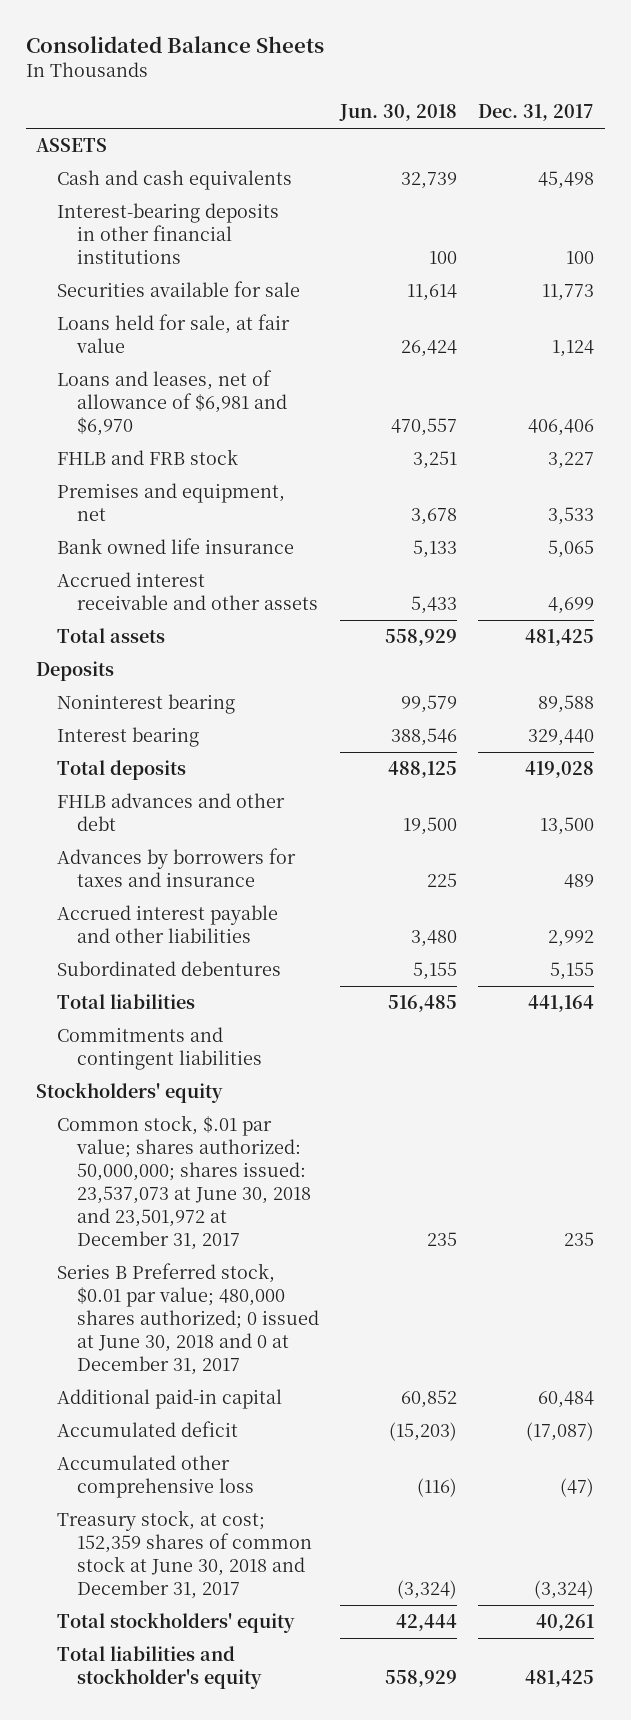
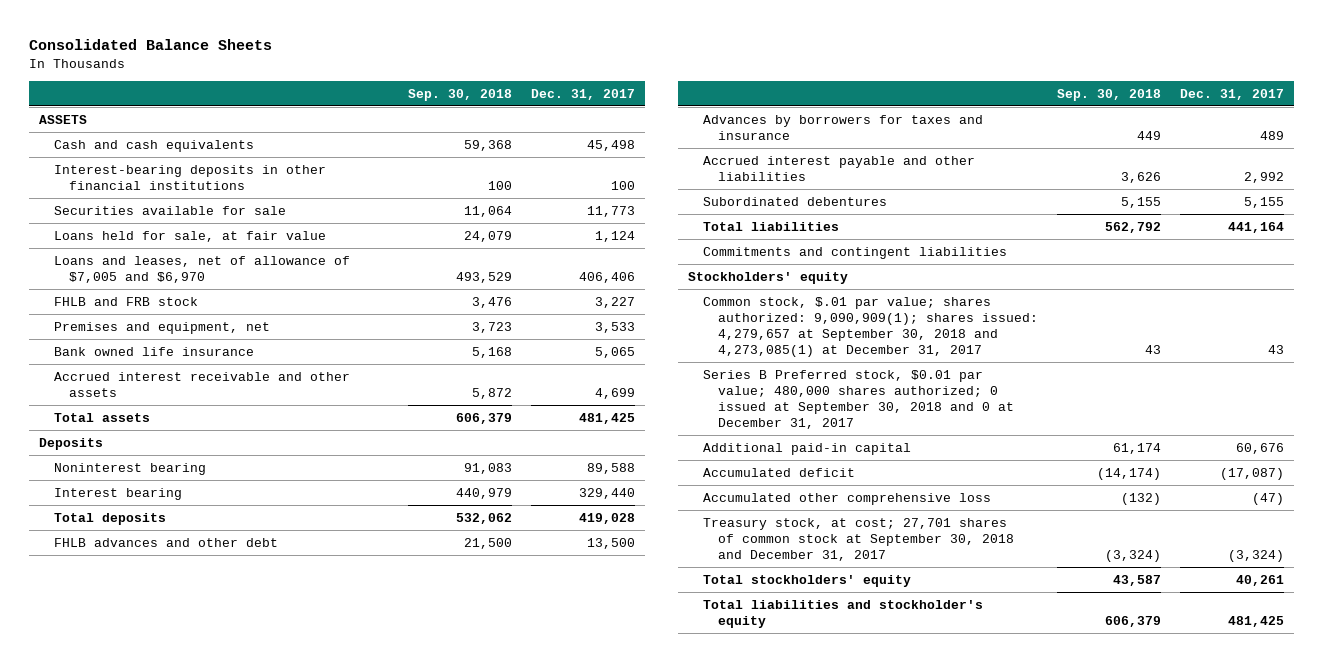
- | Jun. 30, 2018 | Dec. 31, 2017
+ | Sep. 30, 2018 | Dec. 31, 2017
- Loans and leases, net of allowance of $6,981 and $6,970 | 470,557 | 406,406
+ Loans and leases, net of allowance of $7,005 and $6,970 | 493,529 | 406,406
- Common stock, $.01 par value; shares authorized: 50,000,000; shares issued: 23,537,073 at June 30, 2018 and 23,501,972 at December 31, 2017 | 235 | 235
- Series B Preferred stock, $0.01 par value; 480,000 shares authorized; 0 issued at June 30, 2018 and 0 at December 31, 2017
- Additional paid-in capital | 60,852 | 60,484
+ Common stock, $.01 par value; shares authorized: 9,090,909(1); shares issued: 4,279,657 at September 30, 2018 and 4,273,085(1) at December 31, 2017 | 43 | 43
+ Series B Preferred stock, $0.01 par value; 480,000 shares authorized; 0 issued at September 30, 2018 and 0 at December 31, 2017
+ Additional paid-in capital | 61,174 | 60,676
- Treasury stock, at cost; 152,359 shares of common stock at June 30, 2018 and December 31, 2017 | (3,324) | (3,324)
+ Treasury stock, at cost; 27,701 shares of common stock at September 30, 2018 and December 31, 2017 | (3,324) | (3,324)

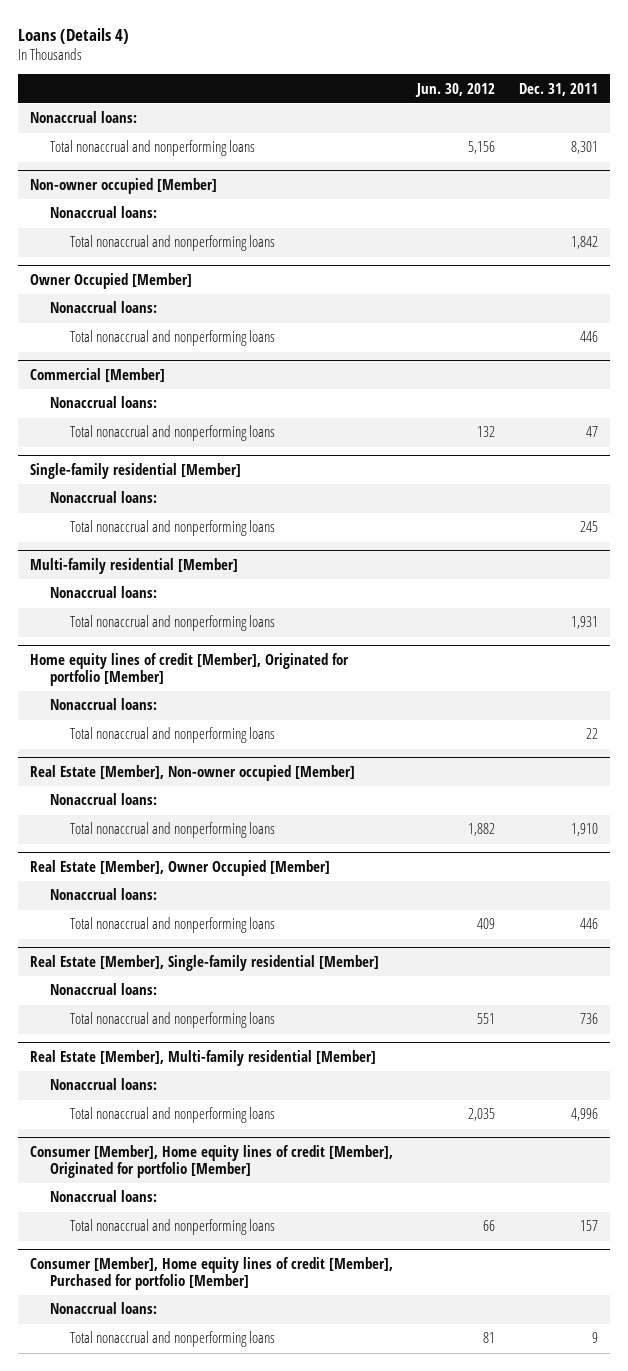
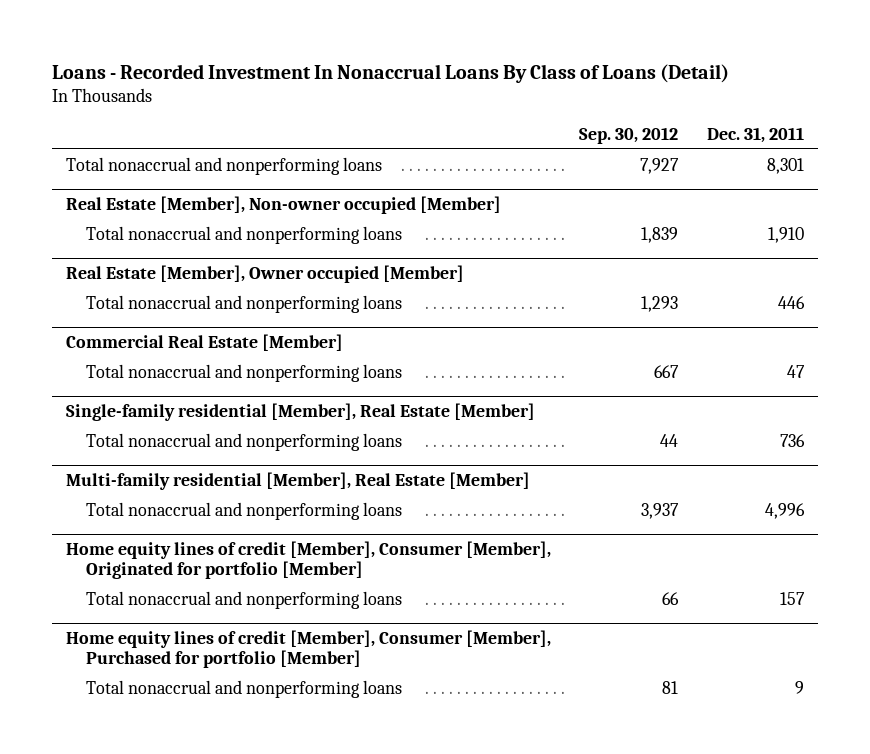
- Loans (Details 4)
+ Loans - Recorded Investment In Nonaccrual Loans By Class of Loans (Detail)
- | Jun. 30, 2012 | Dec. 31, 2011
+ | Sep. 30, 2012 | Dec. 31, 2011
- Nonaccrual loans:
- Non-owner occupied [Member]
- Nonaccrual loans:
- Total nonaccrual and nonperforming loans | | 1,842
- Owner Occupied [Member]
- Nonaccrual loans:
- Total nonaccrual and nonperforming loans | | 446
- Commercial [Member]
- Nonaccrual loans:
- Total nonaccrual and nonperforming loans | 132 | 47
- Single-family residential [Member]
- Nonaccrual loans:
- Total nonaccrual and nonperforming loans | | 245
- Multi-family residential [Member]
- Nonaccrual loans:
- Total nonaccrual and nonperforming loans | | 1,931
- Home equity lines of credit [Member], Originated for portfolio [Member]
- Nonaccrual loans:
- Total nonaccrual and nonperforming loans | | 22
@ Real Estate [Member], Non-owner occupied [Member]
- Nonaccrual loans:
- Real Estate [Member], Owner Occupied [Member]
- Nonaccrual loans:
+ Real Estate [Member], Owner occupied [Member]
- Real Estate [Member], Single-family residential [Member]
- Nonaccrual loans:
+ Commercial Real Estate [Member]
+ Total nonaccrual and nonperforming loans | 667 | 47
+ Single-family residential [Member], Real Estate [Member]
- Real Estate [Member], Multi-family residential [Member]
- Nonaccrual loans:
+ Multi-family residential [Member], Real Estate [Member]
- Consumer [Member], Home equity lines of credit [Member], Originated for portfolio [Member]
- Nonaccrual loans:
+ Home equity lines of credit [Member], Consumer [Member], Originated for portfolio [Member]
- Consumer [Member], Home equity lines of credit [Member], Purchased for portfolio [Member]
- Nonaccrual loans:
+ Home equity lines of credit [Member], Consumer [Member], Purchased for portfolio [Member]

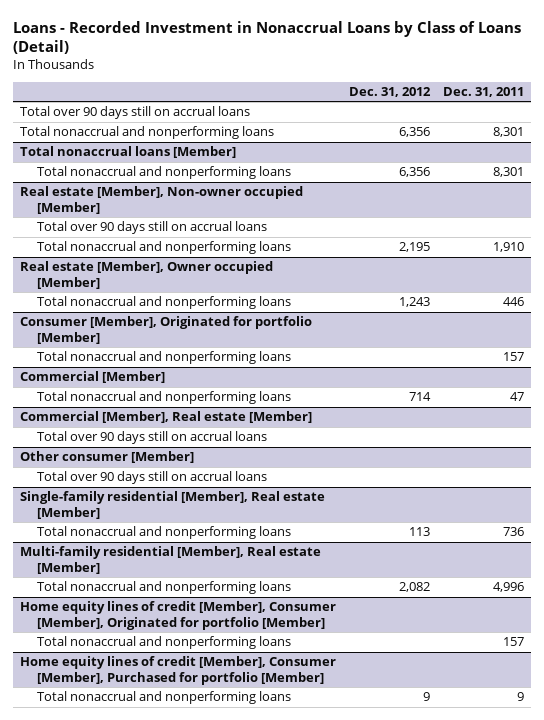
- Loans - Recorded Investment In Nonaccrual Loans By Class of Loans (Detail)
+ Loans - Recorded Investment in Nonaccrual Loans by Class of Loans (Detail)
- | Sep. 30, 2012 | Dec. 31, 2011
+ | Dec. 31, 2012 | Dec. 31, 2011
+ Total over 90 days still on accrual loans
- Real Estate [Member], Non-owner occupied [Member]
+ Total nonaccrual loans [Member]
+ Total nonaccrual and nonperforming loans | 6,356 | 8,301
+ Real estate [Member], Non-owner occupied [Member]
+ Total over 90 days still on accrual loans
- Real Estate [Member], Owner occupied [Member]
+ Real estate [Member], Owner occupied [Member]
- Commercial Real Estate [Member]
+ Consumer [Member], Originated for portfolio [Member]
+ Total nonaccrual and nonperforming loans | | 157
+ Commercial [Member]
- Single-family residential [Member], Real Estate [Member]
+ Commercial [Member], Real estate [Member]
+ Total over 90 days still on accrual loans
+ Other consumer [Member]
+ Total over 90 days still on accrual loans
+ Single-family residential [Member], Real estate [Member]
- Multi-family residential [Member], Real Estate [Member]
+ Multi-family residential [Member], Real estate [Member]

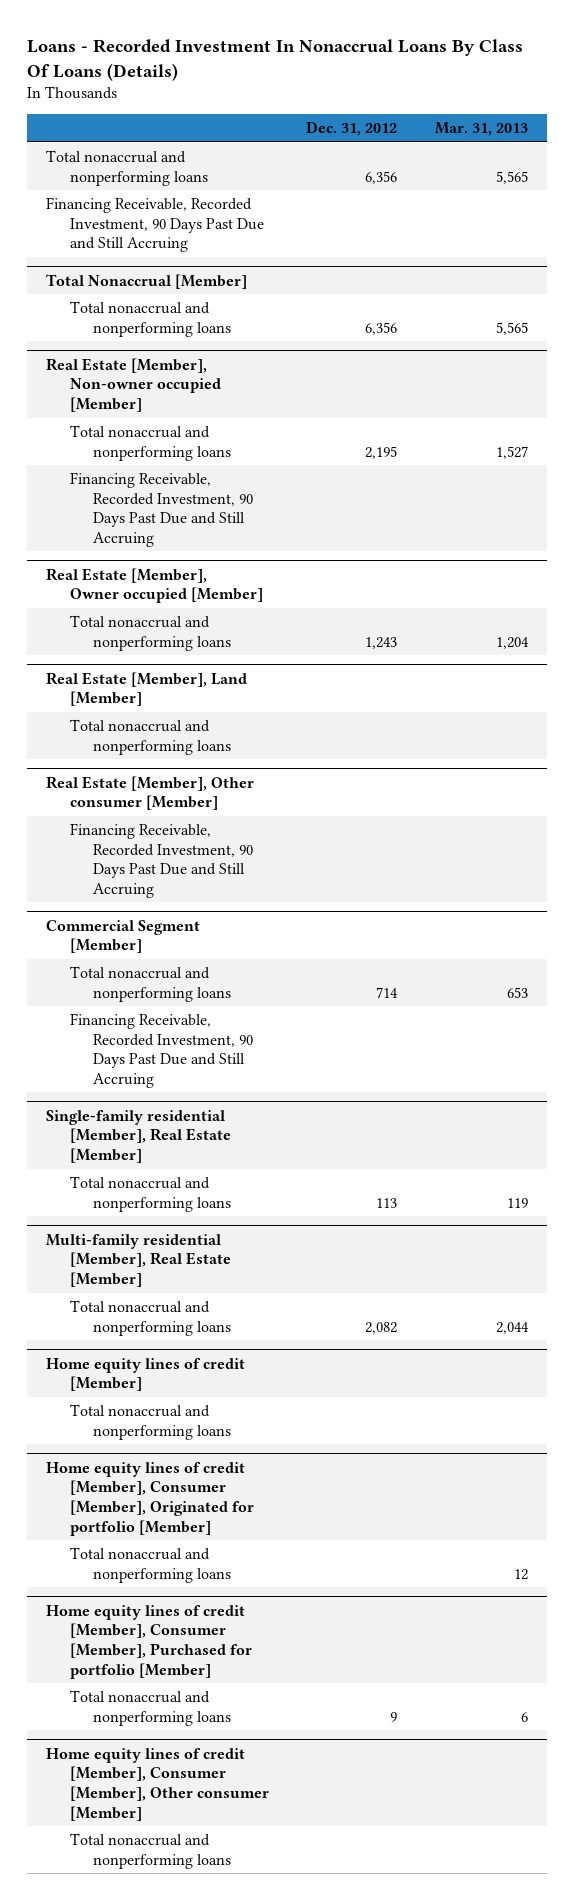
- Loans - Recorded Investment in Nonaccrual Loans by Class of Loans (Detail)
+ Loans - Recorded Investment In Nonaccrual Loans By Class Of Loans (Details)
- | Dec. 31, 2012 | Dec. 31, 2011
+ | Dec. 31, 2012 | Mar. 31, 2013
- Total over 90 days still on accrual loans
- Total nonaccrual loans [Member]
+ Financing Receivable, Recorded Investment, 90 Days Past Due and Still Accruing
+ Total Nonaccrual [Member]
- Real estate [Member], Non-owner occupied [Member]
- Total over 90 days still on accrual loans
+ Real Estate [Member], Non-owner occupied [Member]
- Real estate [Member], Owner occupied [Member]
+ Financing Receivable, Recorded Investment, 90 Days Past Due and Still Accruing
+ Real Estate [Member], Owner occupied [Member]
- Consumer [Member], Originated for portfolio [Member]
+ Real Estate [Member], Land [Member]
- Commercial [Member]
+ Real Estate [Member], Other consumer [Member]
+ Financing Receivable, Recorded Investment, 90 Days Past Due and Still Accruing
+ Commercial Segment [Member]
- Commercial [Member], Real estate [Member]
- Total over 90 days still on accrual loans
- Other consumer [Member]
- Total over 90 days still on accrual loans
- Single-family residential [Member], Real estate [Member]
+ Financing Receivable, Recorded Investment, 90 Days Past Due and Still Accruing
+ Single-family residential [Member], Real Estate [Member]
- Multi-family residential [Member], Real estate [Member]
+ Multi-family residential [Member], Real Estate [Member]
+ Home equity lines of credit [Member]
+ Total nonaccrual and nonperforming loans
+ Home equity lines of credit [Member], Consumer [Member], Other consumer [Member]
+ Total nonaccrual and nonperforming loans

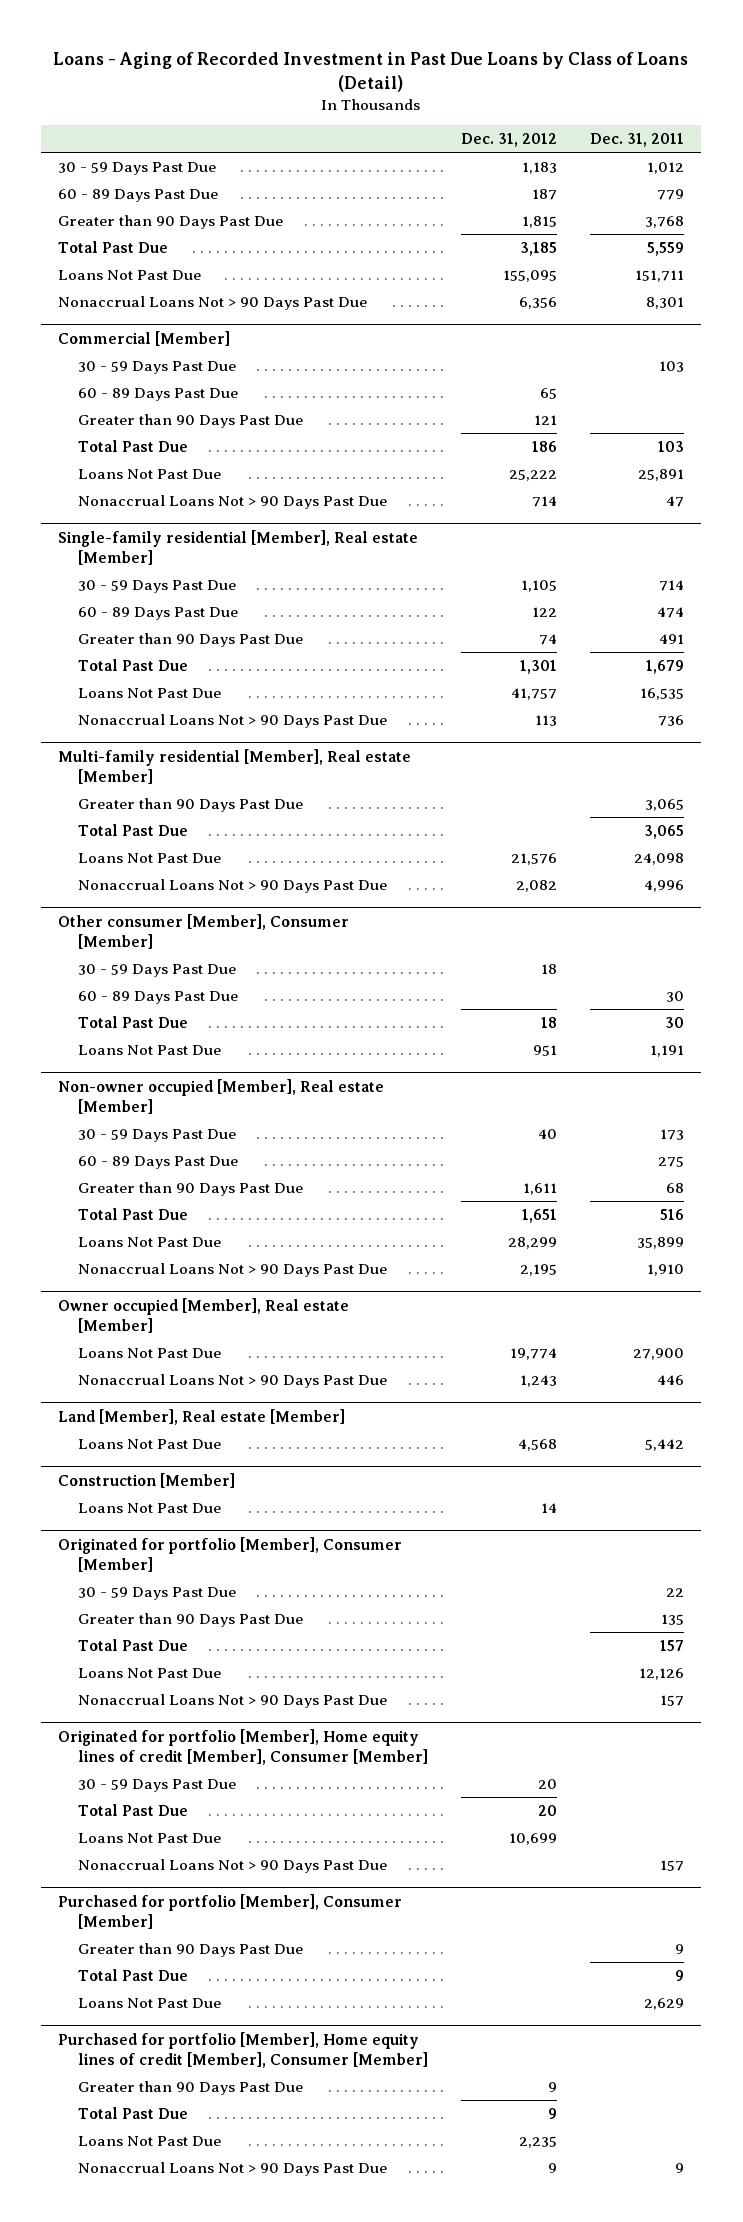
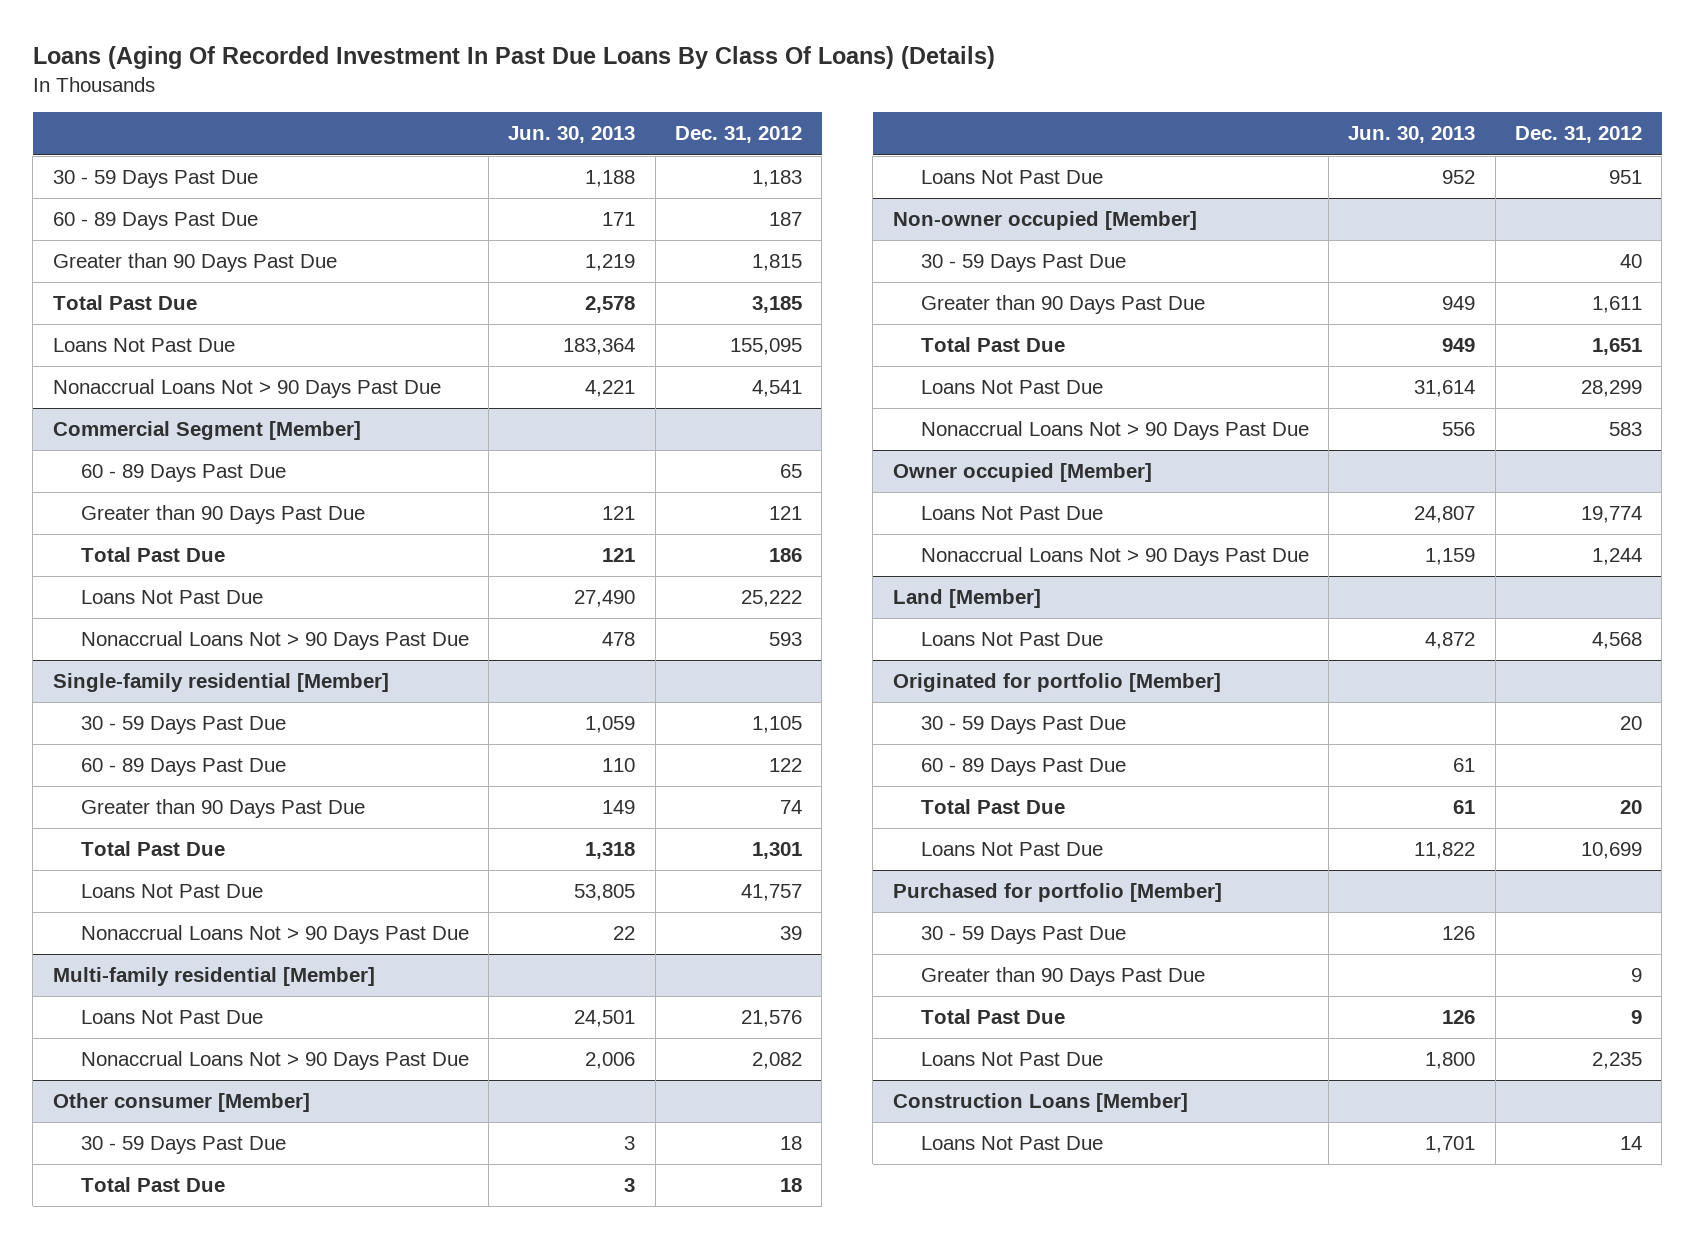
- Loans - Aging of Recorded Investment in Past Due Loans by Class of Loans (Detail)
+ Loans (Aging Of Recorded Investment In Past Due Loans By Class Of Loans) (Details)
- | Dec. 31, 2012 | Dec. 31, 2011
+ | Jun. 30, 2013 | Dec. 31, 2012
- Nonaccrual Loans Not > 90 Days Past Due | 6,356 | 8,301
- Commercial [Member]
- 30 - 59 Days Past Due | | 103
+ Nonaccrual Loans Not > 90 Days Past Due | 4,221 | 4,541
+ Commercial Segment [Member]
- Nonaccrual Loans Not > 90 Days Past Due | 714 | 47
- Single-family residential [Member], Real estate [Member]
+ Nonaccrual Loans Not > 90 Days Past Due | 478 | 593
+ Single-family residential [Member]
- Nonaccrual Loans Not > 90 Days Past Due | 113 | 736
- Multi-family residential [Member], Real estate [Member]
- Greater than 90 Days Past Due | | 3,065
- Total Past Due | | 3,065
+ Nonaccrual Loans Not > 90 Days Past Due | 22 | 39
+ Multi-family residential [Member]
- Other consumer [Member], Consumer [Member]
+ Other consumer [Member]
- 60 - 89 Days Past Due | | 30
- Non-owner occupied [Member], Real estate [Member]
+ Non-owner occupied [Member]
- 60 - 89 Days Past Due | | 275
- Nonaccrual Loans Not > 90 Days Past Due | 2,195 | 1,910
- Owner occupied [Member], Real estate [Member]
+ Nonaccrual Loans Not > 90 Days Past Due | 556 | 583
+ Owner occupied [Member]
- Nonaccrual Loans Not > 90 Days Past Due | 1,243 | 446
- Land [Member], Real estate [Member]
+ Nonaccrual Loans Not > 90 Days Past Due | 1,159 | 1,244
+ Land [Member]
- Construction [Member]
- Loans Not Past Due | 14 |
- Originated for portfolio [Member], Consumer [Member]
- 30 - 59 Days Past Due | | 22
- Greater than 90 Days Past Due | | 135
- Total Past Due | | 157
- Loans Not Past Due | | 12,126
- Nonaccrual Loans Not > 90 Days Past Due | | 157
- Originated for portfolio [Member], Home equity lines of credit [Member], Consumer [Member]
+ Originated for portfolio [Member]
+ 60 - 89 Days Past Due | 61 |
- Nonaccrual Loans Not > 90 Days Past Due | | 157
- Purchased for portfolio [Member], Consumer [Member]
- Greater than 90 Days Past Due | | 9
- Total Past Due | | 9
- Loans Not Past Due | | 2,629
- Purchased for portfolio [Member], Home equity lines of credit [Member], Consumer [Member]
+ Purchased for portfolio [Member]
+ 30 - 59 Days Past Due | 126 |
- Nonaccrual Loans Not > 90 Days Past Due | 9 | 9
+ Construction Loans [Member]
+ Loans Not Past Due | 1,701 | 14

